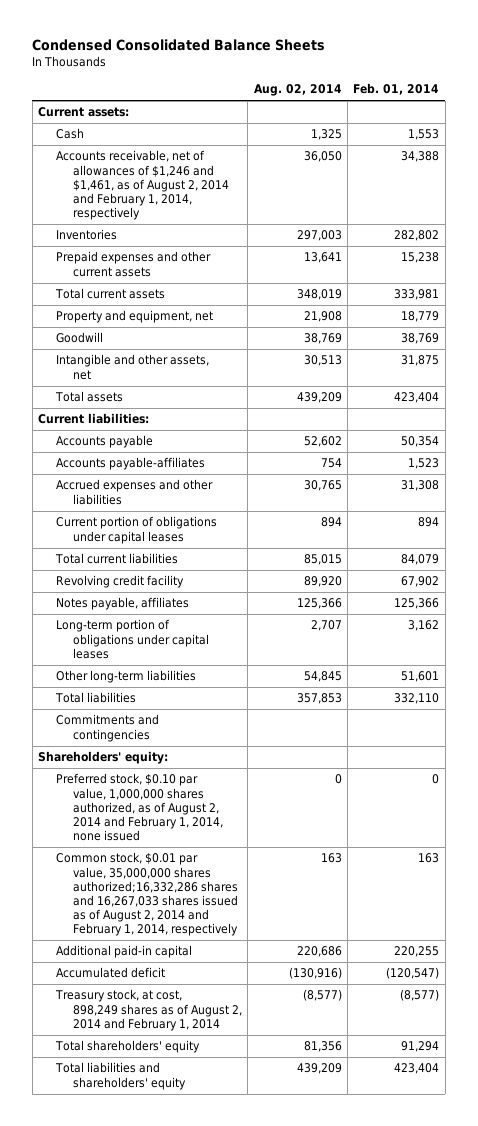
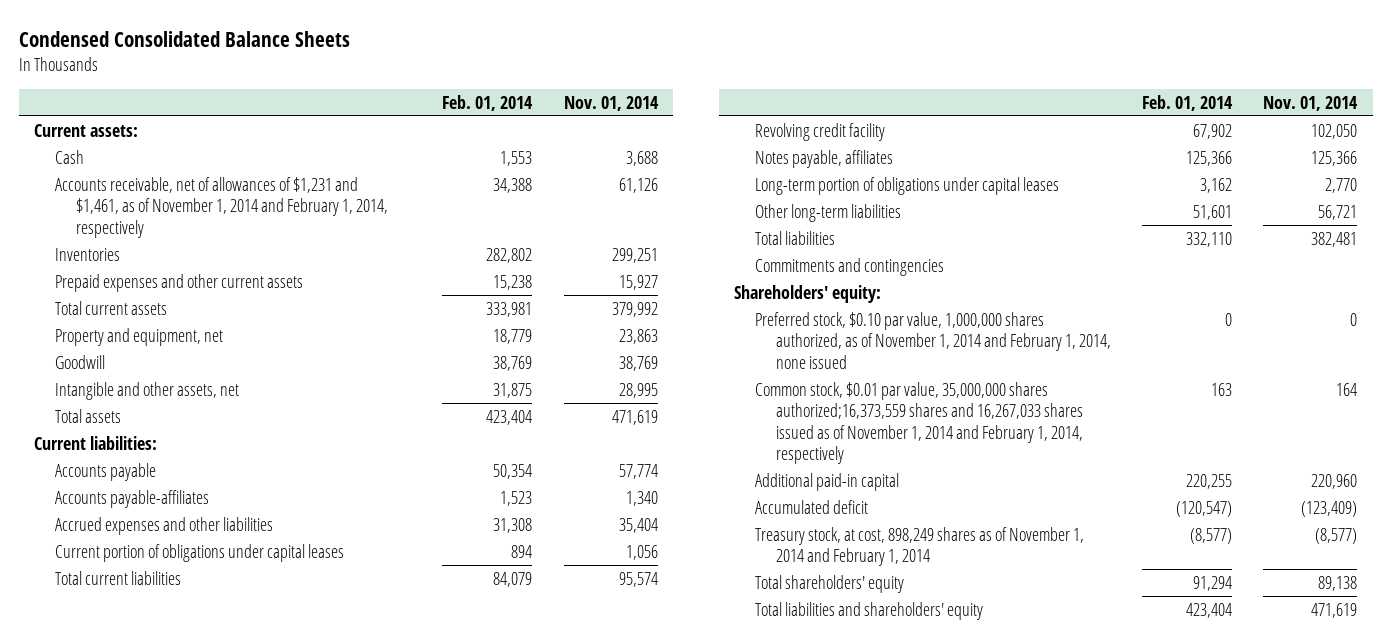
- | Aug. 02, 2014 | Feb. 01, 2014
+ | Feb. 01, 2014 | Nov. 01, 2014
- Accounts receivable, net of allowances of $1,246 and $1,461, as of August 2, 2014 and February 1, 2014, respectively | 36,050 | 34,388
+ Accounts receivable, net of allowances of $1,231 and $1,461, as of November 1, 2014 and February 1, 2014, respectively | 34,388 | 61,126
- Preferred stock, $0.10 par value, 1,000,000 shares authorized, as of August 2, 2014 and February 1, 2014, none issued | 0 | 0
- Common stock, $0.01 par value, 35,000,000 shares authorized;16,332,286 shares and 16,267,033 shares issued as of August 2, 2014 and February 1, 2014, respectively | 163 | 163
+ Preferred stock, $0.10 par value, 1,000,000 shares authorized, as of November 1, 2014 and February 1, 2014, none issued | 0 | 0
+ Common stock, $0.01 par value, 35,000,000 shares authorized;16,373,559 shares and 16,267,033 shares issued as of November 1, 2014 and February 1, 2014, respectively | 163 | 164
- Treasury stock, at cost, 898,249 shares as of August 2, 2014 and February 1, 2014 | (8,577) | (8,577)
+ Treasury stock, at cost, 898,249 shares as of November 1, 2014 and February 1, 2014 | (8,577) | (8,577)

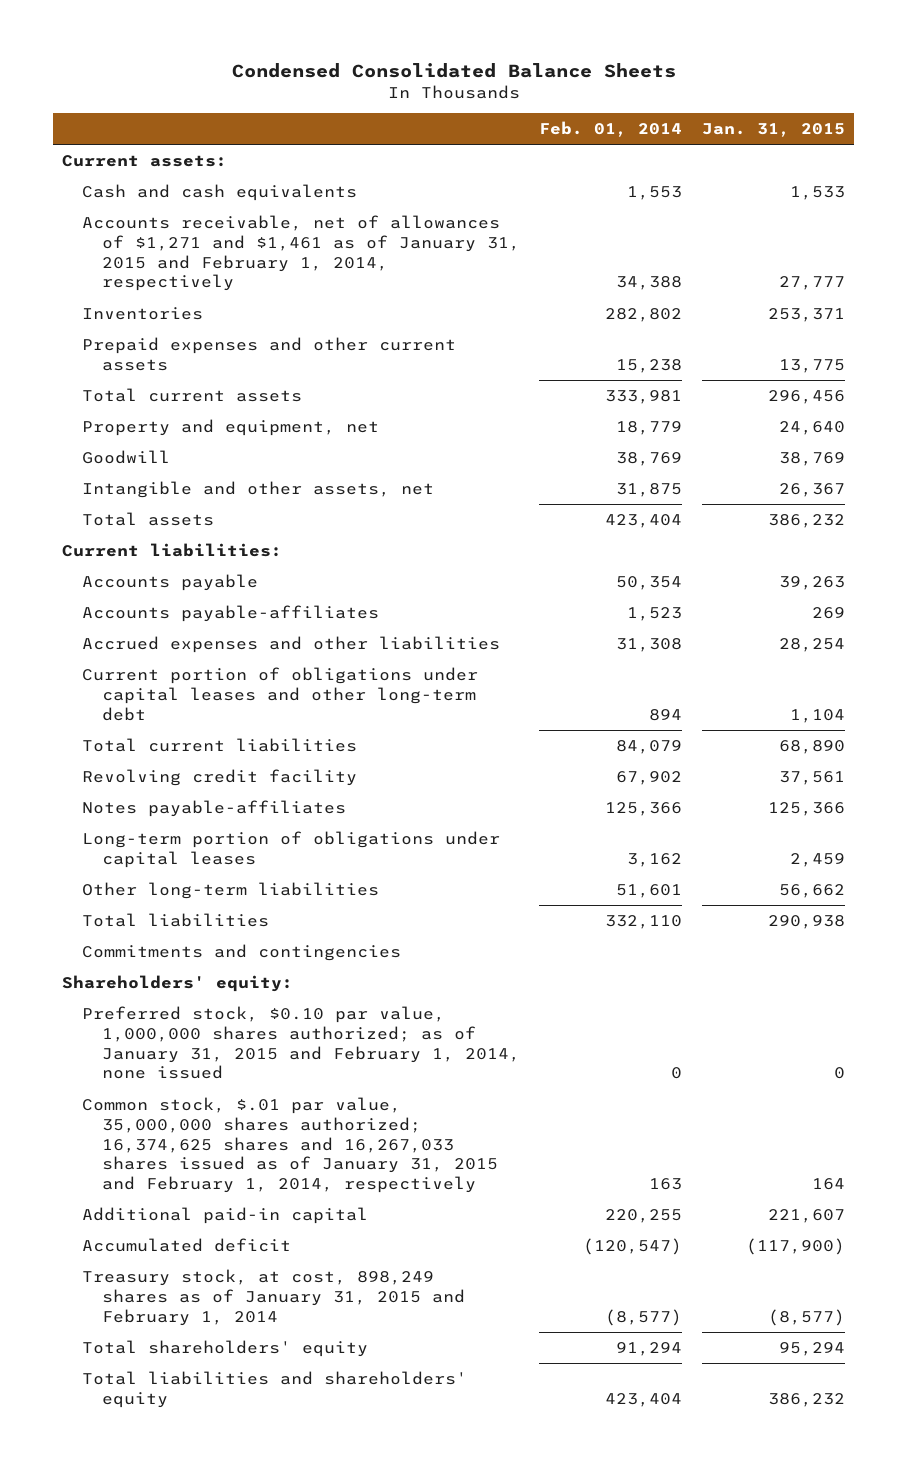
- | Feb. 01, 2014 | Nov. 01, 2014
+ | Feb. 01, 2014 | Jan. 31, 2015
- Cash | 1,553 | 3,688
- Accounts receivable, net of allowances of $1,231 and $1,461, as of November 1, 2014 and February 1, 2014, respectively | 34,388 | 61,126
+ Cash and cash equivalents | 1,553 | 1,533
+ Accounts receivable, net of allowances of $1,271 and $1,461 as of January 31, 2015 and February 1, 2014, respectively | 34,388 | 27,777
- Current portion of obligations under capital leases | 894 | 1,056
+ Current portion of obligations under capital leases and other long-term debt | 894 | 1,104
- Notes payable, affiliates | 125,366 | 125,366
+ Notes payable-affiliates | 125,366 | 125,366
- Preferred stock, $0.10 par value, 1,000,000 shares authorized, as of November 1, 2014 and February 1, 2014, none issued | 0 | 0
- Common stock, $0.01 par value, 35,000,000 shares authorized;16,373,559 shares and 16,267,033 shares issued as of November 1, 2014 and February 1, 2014, respectively | 163 | 164
+ Preferred stock, $0.10 par value, 1,000,000 shares authorized; as of January 31, 2015 and February 1, 2014, none issued | 0 | 0
+ Common stock, $.01 par value, 35,000,000 shares authorized; 16,374,625 shares and 16,267,033 shares issued as of January 31, 2015 and February 1, 2014, respectively | 163 | 164
- Treasury stock, at cost, 898,249 shares as of November 1, 2014 and February 1, 2014 | (8,577) | (8,577)
+ Treasury stock, at cost, 898,249 shares as of January 31, 2015 and February 1, 2014 | (8,577) | (8,577)

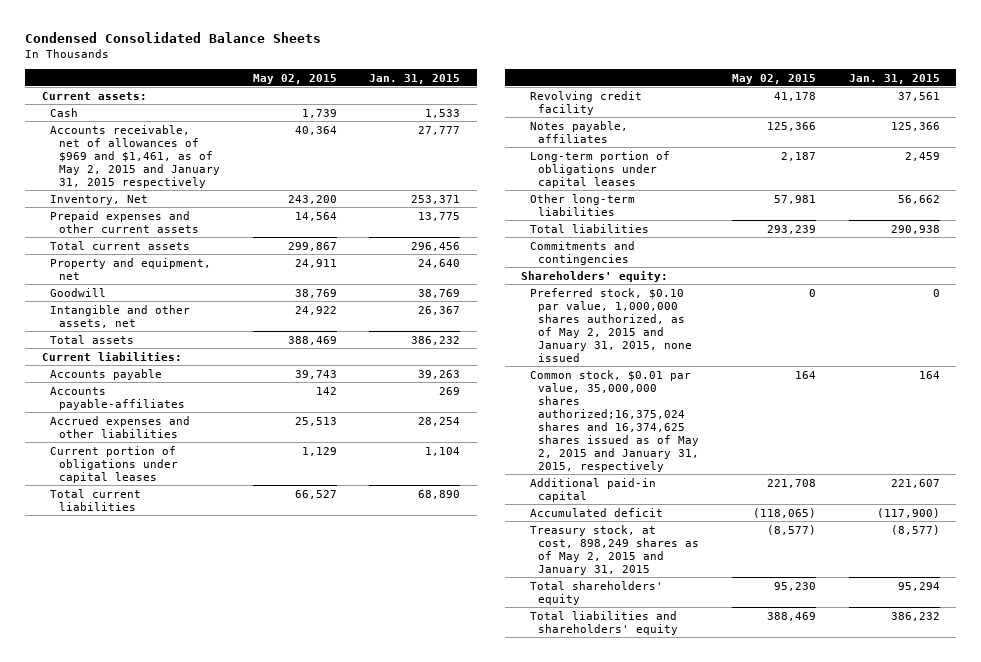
- | Feb. 01, 2014 | Jan. 31, 2015
+ | May 02, 2015 | Jan. 31, 2015
- Cash and cash equivalents | 1,553 | 1,533
- Accounts receivable, net of allowances of $1,271 and $1,461 as of January 31, 2015 and February 1, 2014, respectively | 34,388 | 27,777
- Inventories | 282,802 | 253,371
+ Cash | 1,739 | 1,533
+ Accounts receivable, net of allowances of $969 and $1,461, as of May 2, 2015 and January 31, 2015 respectively | 40,364 | 27,777
+ Inventory, Net | 243,200 | 253,371
- Current portion of obligations under capital leases and other long-term debt | 894 | 1,104
+ Current portion of obligations under capital leases | 1,129 | 1,104
- Notes payable-affiliates | 125,366 | 125,366
+ Notes payable, affiliates | 125,366 | 125,366
- Preferred stock, $0.10 par value, 1,000,000 shares authorized; as of January 31, 2015 and February 1, 2014, none issued | 0 | 0
- Common stock, $.01 par value, 35,000,000 shares authorized; 16,374,625 shares and 16,267,033 shares issued as of January 31, 2015 and February 1, 2014, respectively | 163 | 164
+ Preferred stock, $0.10 par value, 1,000,000 shares authorized, as of May 2, 2015 and January 31, 2015, none issued | 0 | 0
+ Common stock, $0.01 par value, 35,000,000 shares authorized;16,375,024 shares and 16,374,625 shares issued as of May 2, 2015 and January 31, 2015, respectively | 164 | 164
- Treasury stock, at cost, 898,249 shares as of January 31, 2015 and February 1, 2014 | (8,577) | (8,577)
+ Treasury stock, at cost, 898,249 shares as of May 2, 2015 and January 31, 2015 | (8,577) | (8,577)

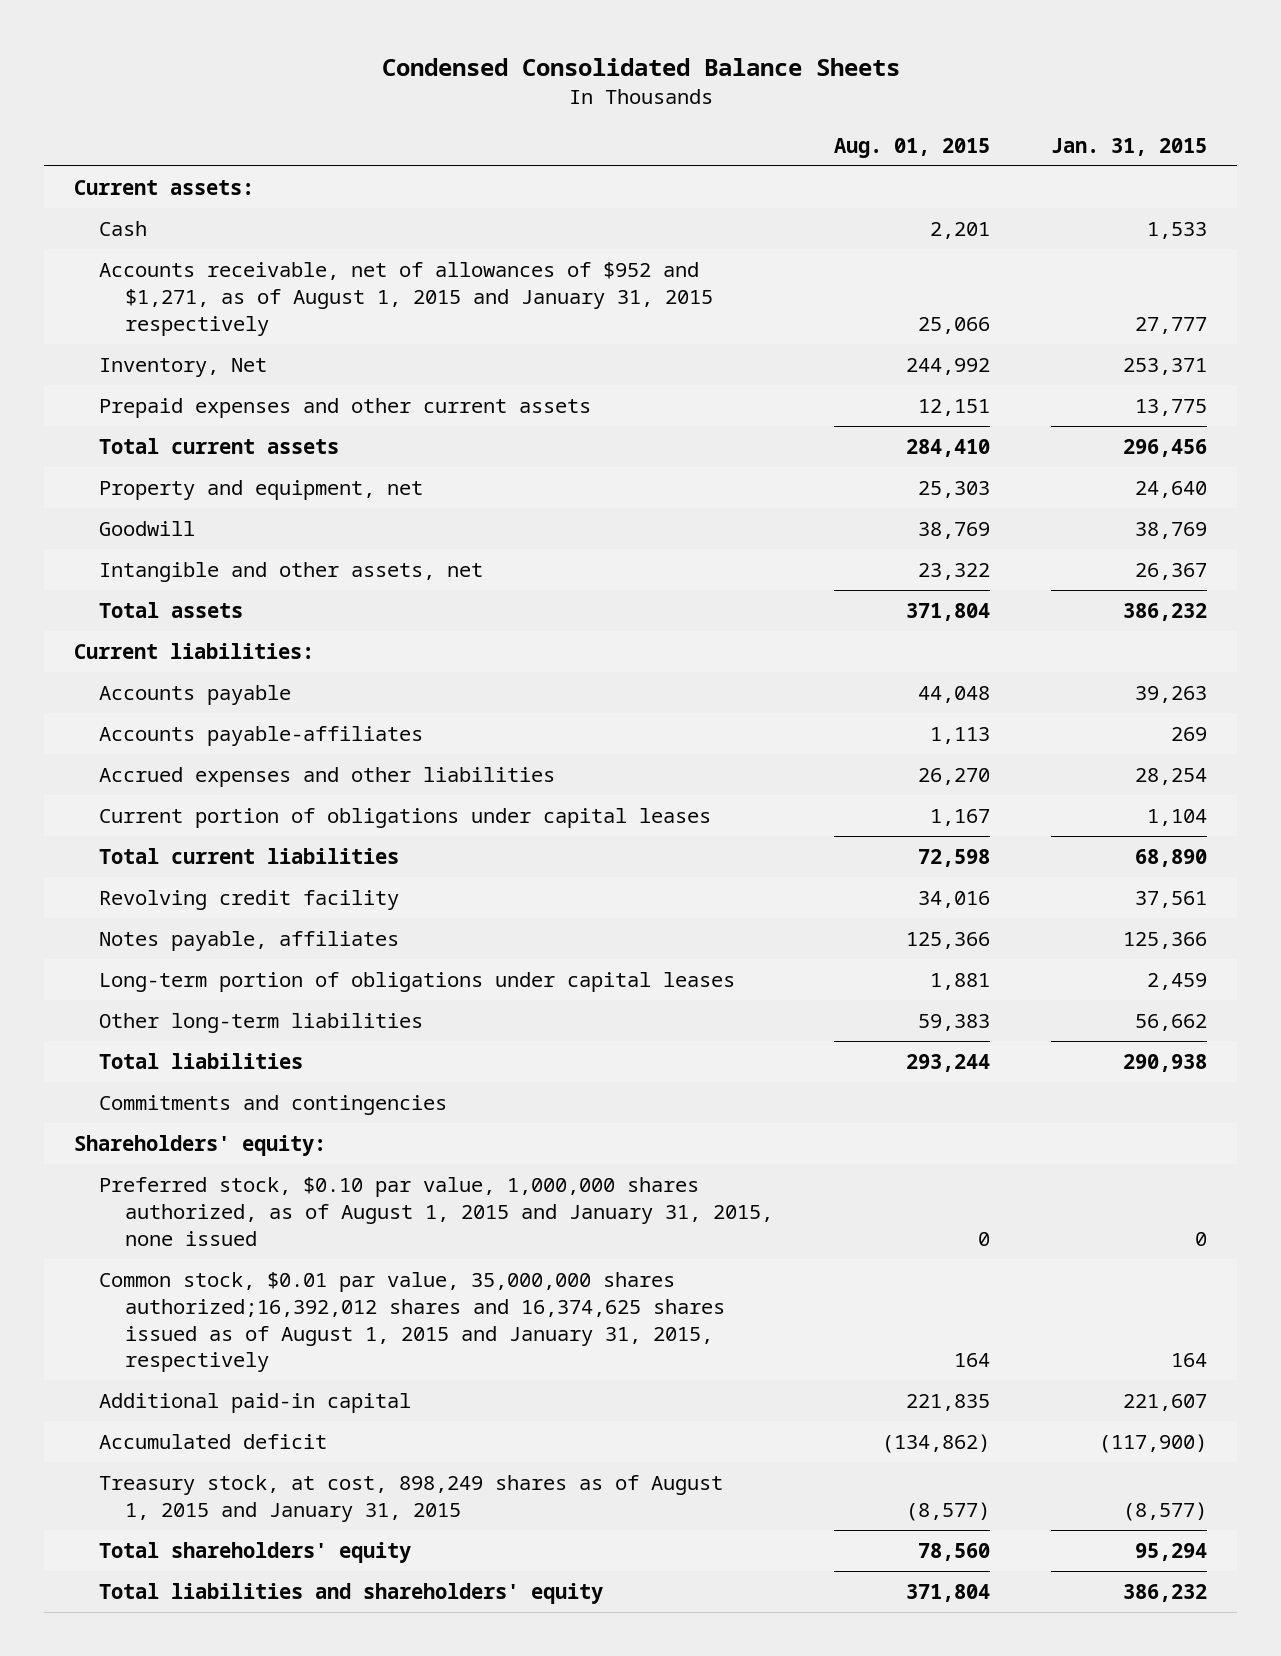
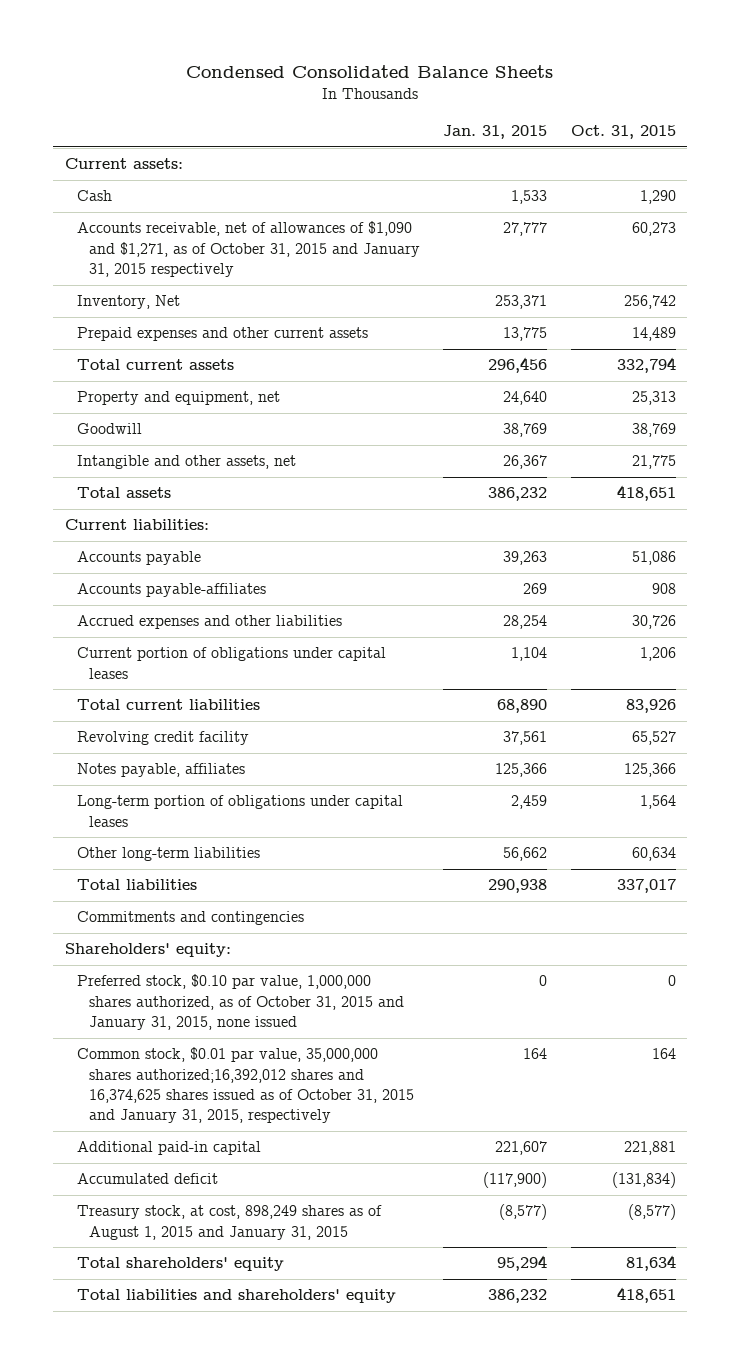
- | Aug. 01, 2015 | Jan. 31, 2015
+ | Jan. 31, 2015 | Oct. 31, 2015
- Accounts receivable, net of allowances of $952 and $1,271, as of August 1, 2015 and January 31, 2015 respectively | 25,066 | 27,777
+ Accounts receivable, net of allowances of $1,090 and $1,271, as of October 31, 2015 and January 31, 2015 respectively | 27,777 | 60,273
- Preferred stock, $0.10 par value, 1,000,000 shares authorized, as of August 1, 2015 and January 31, 2015, none issued | 0 | 0
- Common stock, $0.01 par value, 35,000,000 shares authorized;16,392,012 shares and 16,374,625 shares issued as of August 1, 2015 and January 31, 2015, respectively | 164 | 164
+ Preferred stock, $0.10 par value, 1,000,000 shares authorized, as of October 31, 2015 and January 31, 2015, none issued | 0 | 0
+ Common stock, $0.01 par value, 35,000,000 shares authorized;16,392,012 shares and 16,374,625 shares issued as of October 31, 2015 and January 31, 2015, respectively | 164 | 164

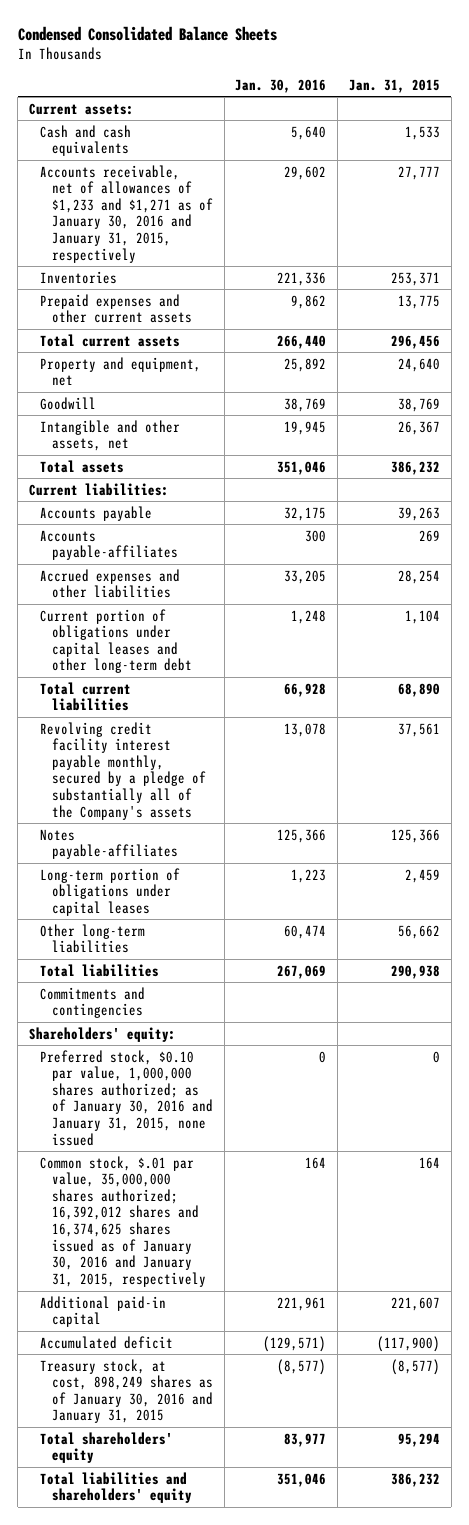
- | Jan. 31, 2015 | Oct. 31, 2015
+ | Jan. 30, 2016 | Jan. 31, 2015
- Cash | 1,533 | 1,290
- Accounts receivable, net of allowances of $1,090 and $1,271, as of October 31, 2015 and January 31, 2015 respectively | 27,777 | 60,273
- Inventory, Net | 253,371 | 256,742
+ Cash and cash equivalents | 5,640 | 1,533
+ Accounts receivable, net of allowances of $1,233 and $1,271 as of January 30, 2016 and January 31, 2015, respectively | 29,602 | 27,777
+ Inventories | 221,336 | 253,371
- Current portion of obligations under capital leases | 1,104 | 1,206
+ Current portion of obligations under capital leases and other long-term debt | 1,248 | 1,104
- Revolving credit facility | 37,561 | 65,527
- Notes payable, affiliates | 125,366 | 125,366
+ Revolving credit facility interest payable monthly, secured by a pledge of substantially all of the Company's assets | 13,078 | 37,561
+ Notes payable-affiliates | 125,366 | 125,366
- Preferred stock, $0.10 par value, 1,000,000 shares authorized, as of October 31, 2015 and January 31, 2015, none issued | 0 | 0
- Common stock, $0.01 par value, 35,000,000 shares authorized;16,392,012 shares and 16,374,625 shares issued as of October 31, 2015 and January 31, 2015, respectively | 164 | 164
+ Preferred stock, $0.10 par value, 1,000,000 shares authorized; as of January 30, 2016 and January 31, 2015, none issued | 0 | 0
+ Common stock, $.01 par value, 35,000,000 shares authorized; 16,392,012 shares and 16,374,625 shares issued as of January 30, 2016 and January 31, 2015, respectively | 164 | 164
- Treasury stock, at cost, 898,249 shares as of August 1, 2015 and January 31, 2015 | (8,577) | (8,577)
+ Treasury stock, at cost, 898,249 shares as of January 30, 2016 and January 31, 2015 | (8,577) | (8,577)

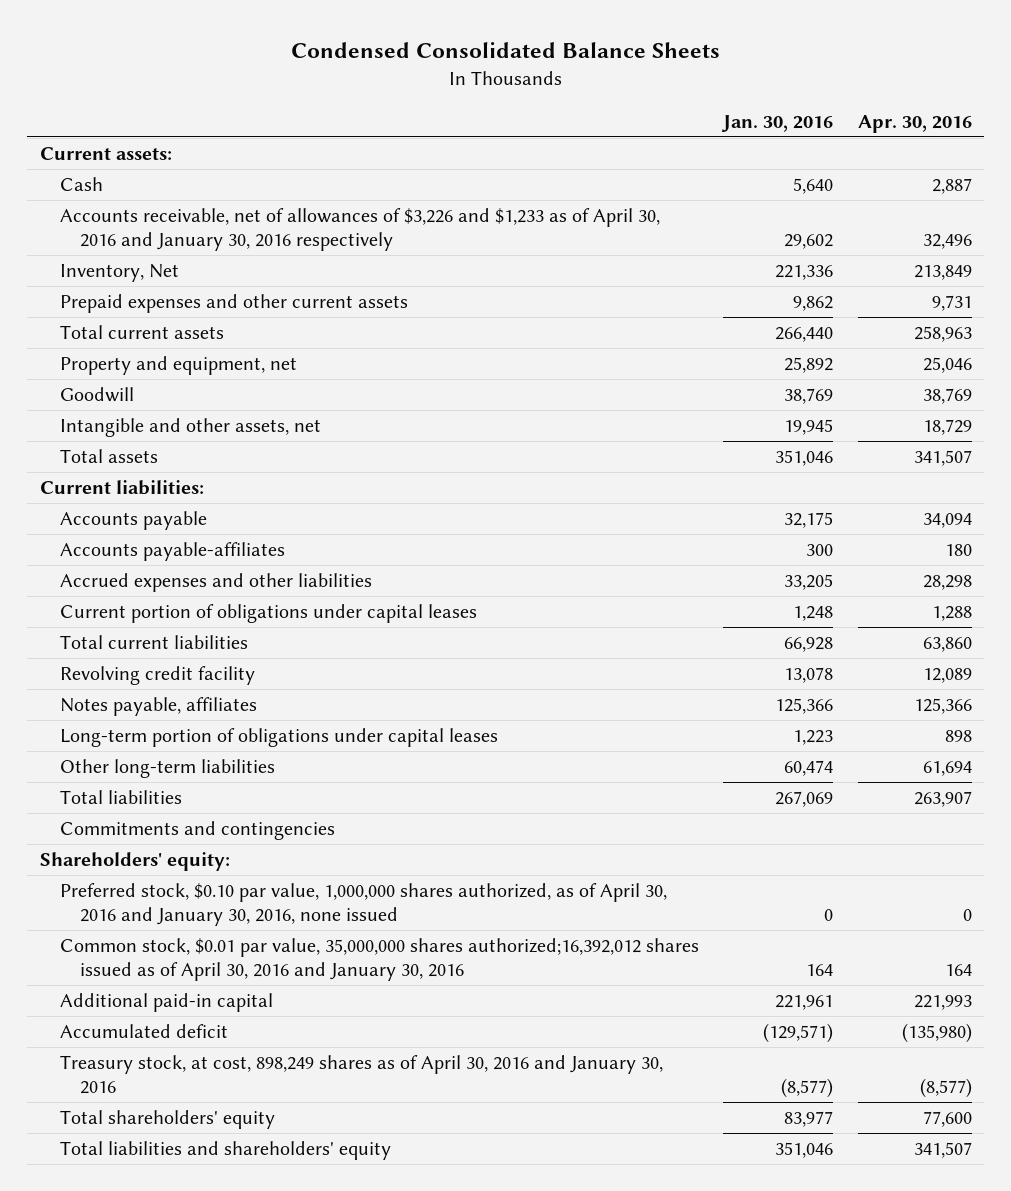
- | Jan. 30, 2016 | Jan. 31, 2015
+ | Jan. 30, 2016 | Apr. 30, 2016
- Cash and cash equivalents | 5,640 | 1,533
- Accounts receivable, net of allowances of $1,233 and $1,271 as of January 30, 2016 and January 31, 2015, respectively | 29,602 | 27,777
- Inventories | 221,336 | 253,371
+ Cash | 5,640 | 2,887
+ Accounts receivable, net of allowances of $3,226 and $1,233 as of April 30, 2016 and January 30, 2016 respectively | 29,602 | 32,496
+ Inventory, Net | 221,336 | 213,849
- Current portion of obligations under capital leases and other long-term debt | 1,248 | 1,104
+ Current portion of obligations under capital leases | 1,248 | 1,288
- Revolving credit facility interest payable monthly, secured by a pledge of substantially all of the Company's assets | 13,078 | 37,561
- Notes payable-affiliates | 125,366 | 125,366
+ Revolving credit facility | 13,078 | 12,089
+ Notes payable, affiliates | 125,366 | 125,366
- Preferred stock, $0.10 par value, 1,000,000 shares authorized; as of January 30, 2016 and January 31, 2015, none issued | 0 | 0
- Common stock, $.01 par value, 35,000,000 shares authorized; 16,392,012 shares and 16,374,625 shares issued as of January 30, 2016 and January 31, 2015, respectively | 164 | 164
+ Preferred stock, $0.10 par value, 1,000,000 shares authorized, as of April 30, 2016 and January 30, 2016, none issued | 0 | 0
+ Common stock, $0.01 par value, 35,000,000 shares authorized;16,392,012 shares issued as of April 30, 2016 and January 30, 2016 | 164 | 164
- Treasury stock, at cost, 898,249 shares as of January 30, 2016 and January 31, 2015 | (8,577) | (8,577)
+ Treasury stock, at cost, 898,249 shares as of April 30, 2016 and January 30, 2016 | (8,577) | (8,577)

